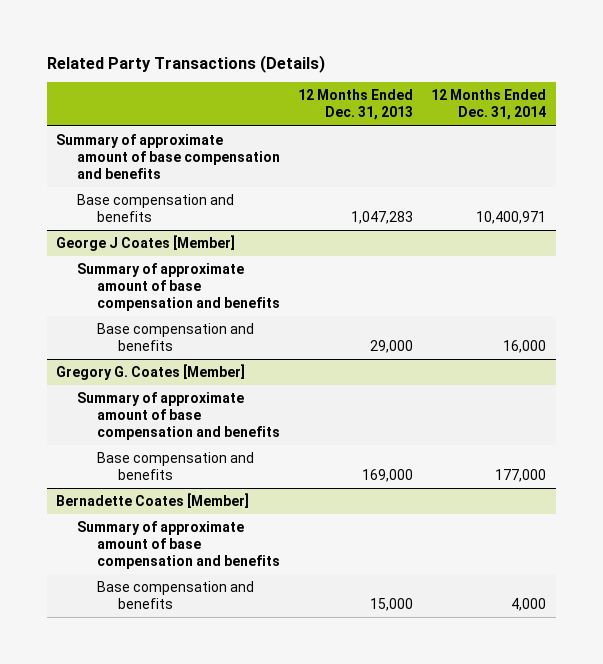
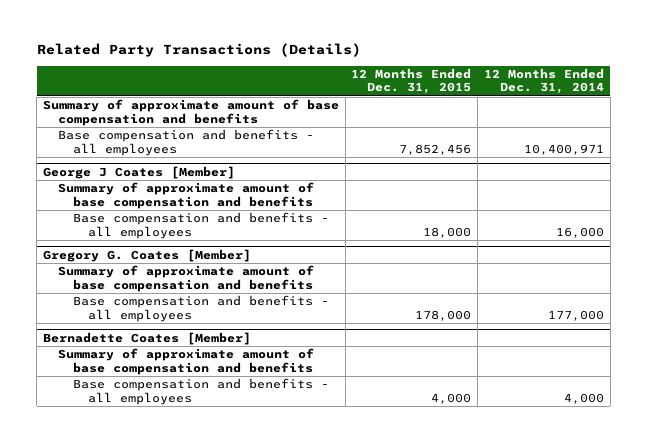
- | 12 Months Ended Dec. 31, 2013 | 12 Months Ended Dec. 31, 2014
+ | 12 Months Ended Dec. 31, 2015 | 12 Months Ended Dec. 31, 2014
- Base compensation and benefits | 1,047,283 | 10,400,971
+ Base compensation and benefits - all employees | 7,852,456 | 10,400,971
@ George J Coates [Member]
- Base compensation and benefits | 29,000 | 16,000
+ Base compensation and benefits - all employees | 18,000 | 16,000
@ Gregory G. Coates [Member]
- Base compensation and benefits | 169,000 | 177,000
+ Base compensation and benefits - all employees | 178,000 | 177,000
@ Bernadette Coates [Member]
- Base compensation and benefits | 15,000 | 4,000
+ Base compensation and benefits - all employees | 4,000 | 4,000

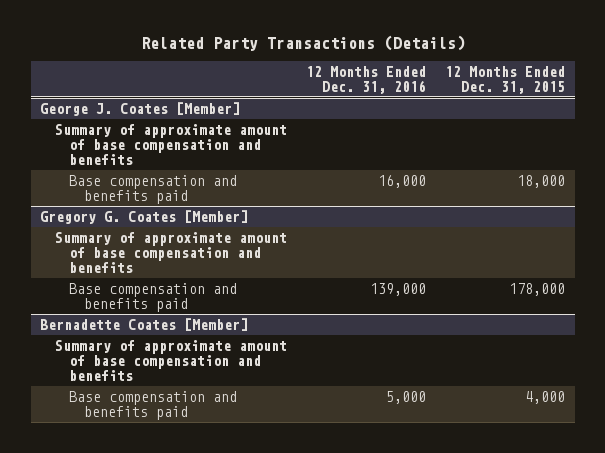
- | 12 Months Ended Dec. 31, 2015 | 12 Months Ended Dec. 31, 2014
+ | 12 Months Ended Dec. 31, 2016 | 12 Months Ended Dec. 31, 2015
- Summary of approximate amount of base compensation and benefits
- Base compensation and benefits - all employees | 7,852,456 | 10,400,971
- George J Coates [Member]
+ George J. Coates [Member]
- Base compensation and benefits - all employees | 18,000 | 16,000
+ Base compensation and benefits paid | 16,000 | 18,000
@ Gregory G. Coates [Member]
- Base compensation and benefits - all employees | 178,000 | 177,000
+ Base compensation and benefits paid | 139,000 | 178,000
@ Bernadette Coates [Member]
- Base compensation and benefits - all employees | 4,000 | 4,000
+ Base compensation and benefits paid | 5,000 | 4,000

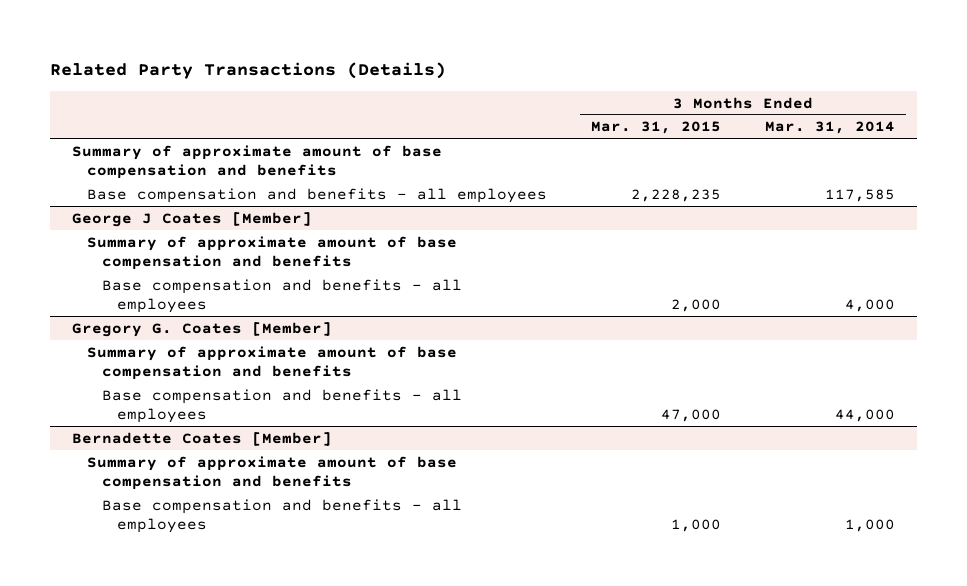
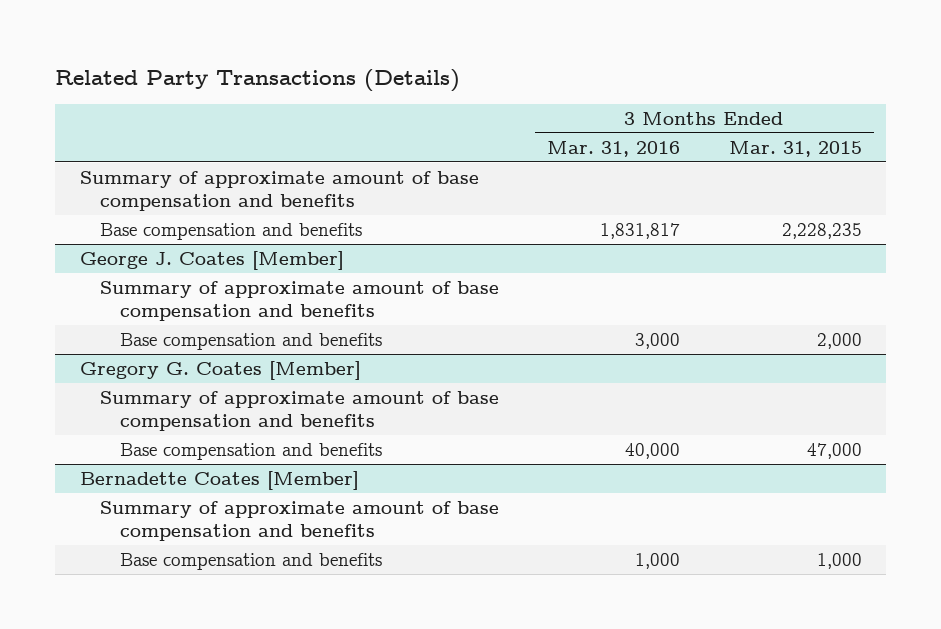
- | 3 Months Ended Mar. 31, 2015 | 3 Months Ended Mar. 31, 2014
+ | 3 Months Ended Mar. 31, 2016 | 3 Months Ended Mar. 31, 2015
- Base compensation and benefits - all employees | 2,228,235 | 117,585
- George J Coates [Member]
+ Base compensation and benefits | 1,831,817 | 2,228,235
+ George J. Coates [Member]
- Base compensation and benefits - all employees | 2,000 | 4,000
+ Base compensation and benefits | 3,000 | 2,000
@ Gregory G. Coates [Member]
- Base compensation and benefits - all employees | 47,000 | 44,000
+ Base compensation and benefits | 40,000 | 47,000
@ Bernadette Coates [Member]
- Base compensation and benefits - all employees | 1,000 | 1,000
+ Base compensation and benefits | 1,000 | 1,000

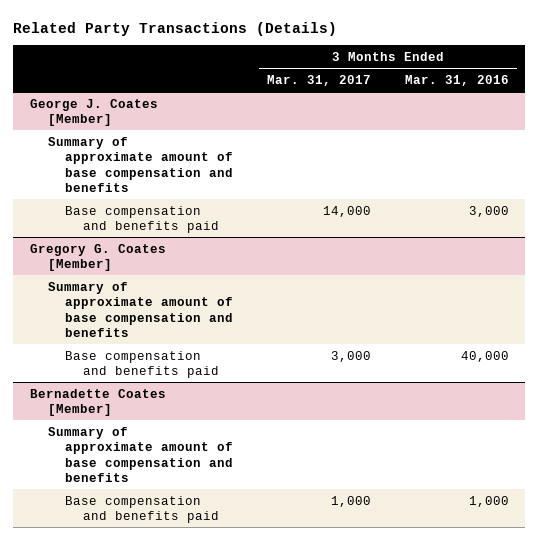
- | 3 Months Ended Mar. 31, 2016 | 3 Months Ended Mar. 31, 2015
+ | 3 Months Ended Mar. 31, 2017 | 3 Months Ended Mar. 31, 2016
- Summary of approximate amount of base compensation and benefits
- Base compensation and benefits | 1,831,817 | 2,228,235
@ George J. Coates [Member]
- Base compensation and benefits | 3,000 | 2,000
+ Base compensation and benefits paid | 14,000 | 3,000
@ Gregory G. Coates [Member]
- Base compensation and benefits | 40,000 | 47,000
+ Base compensation and benefits paid | 3,000 | 40,000
@ Bernadette Coates [Member]
- Base compensation and benefits | 1,000 | 1,000
+ Base compensation and benefits paid | 1,000 | 1,000

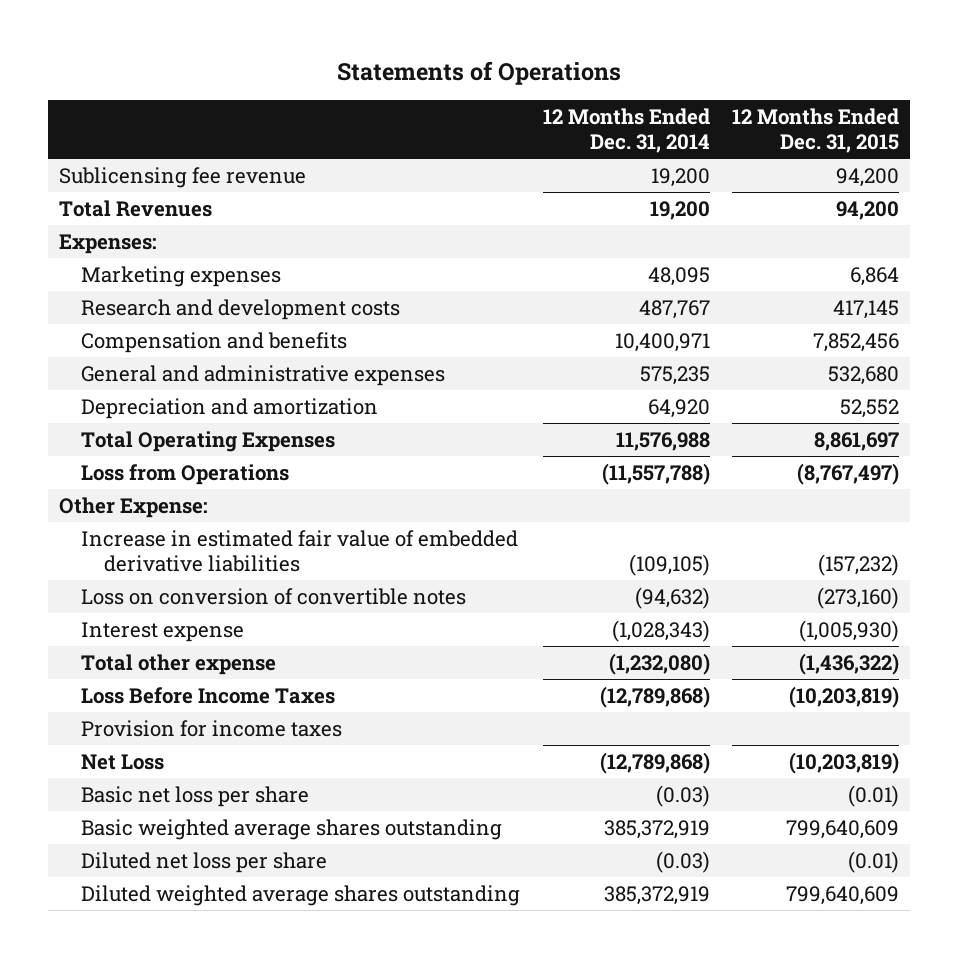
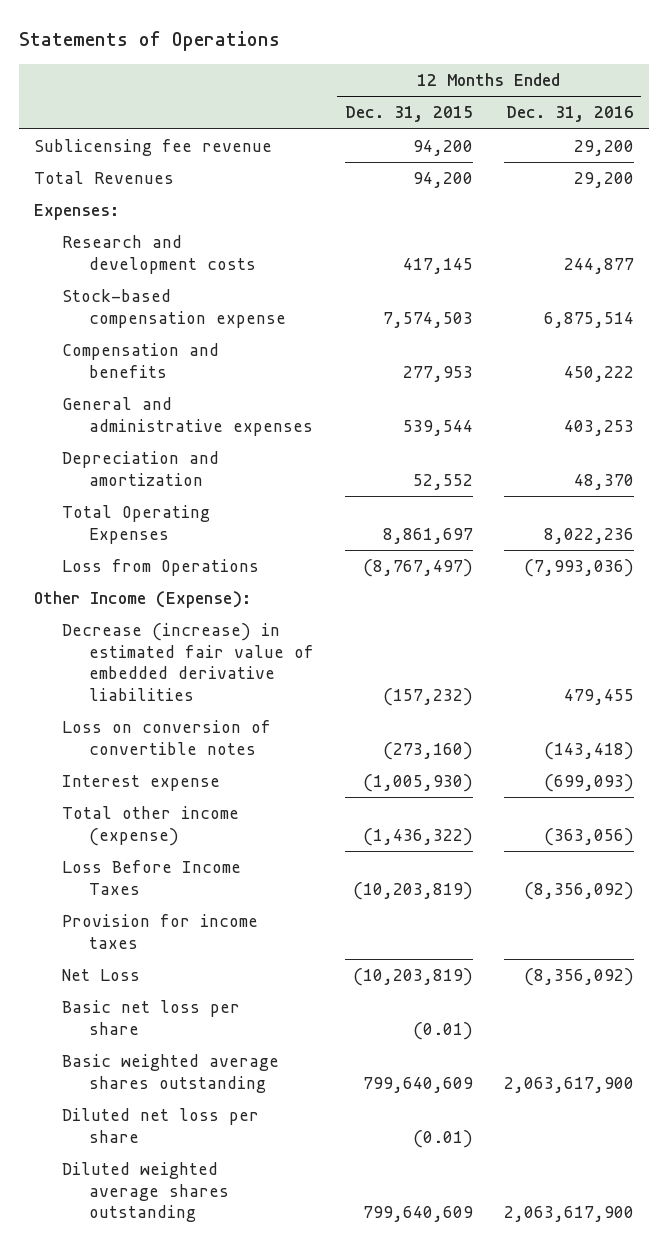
- | 12 Months Ended Dec. 31, 2014 | 12 Months Ended Dec. 31, 2015
+ | 12 Months Ended Dec. 31, 2015 | 12 Months Ended Dec. 31, 2016
- Marketing expenses | 48,095 | 6,864
- Compensation and benefits | 10,400,971 | 7,852,456
- General and administrative expenses | 575,235 | 532,680
+ Stock-based compensation expense | 7,574,503 | 6,875,514
+ Compensation and benefits | 277,953 | 450,222
+ General and administrative expenses | 539,544 | 403,253
- Other Expense:
- Increase in estimated fair value of embedded derivative liabilities | (109,105) | (157,232)
+ Other Income (Expense):
+ Decrease (increase) in estimated fair value of embedded derivative liabilities | (157,232) | 479,455
- Total other expense | (1,232,080) | (1,436,322)
+ Total other income (expense) | (1,436,322) | (363,056)

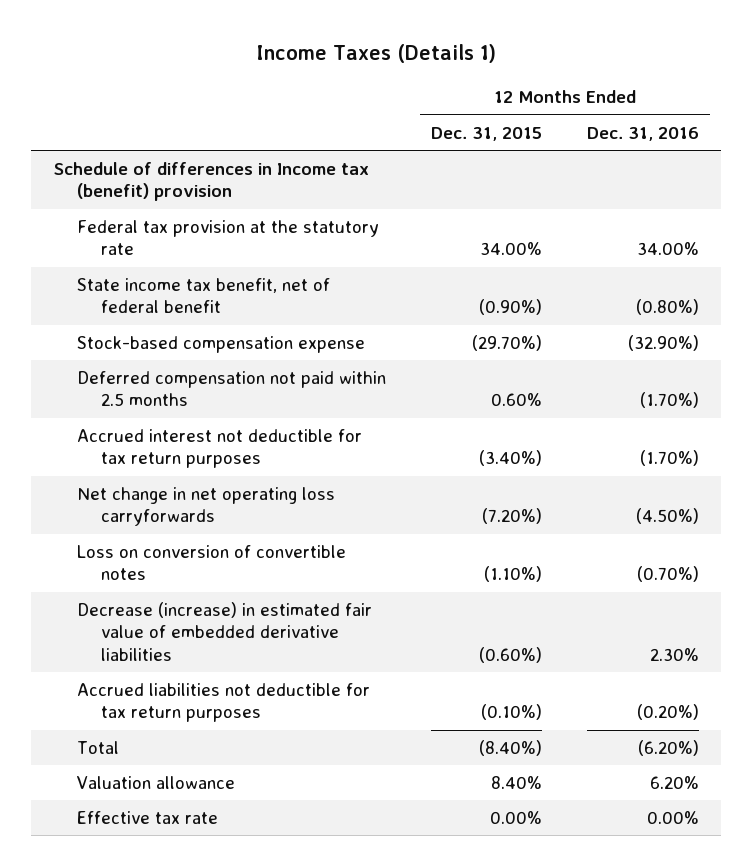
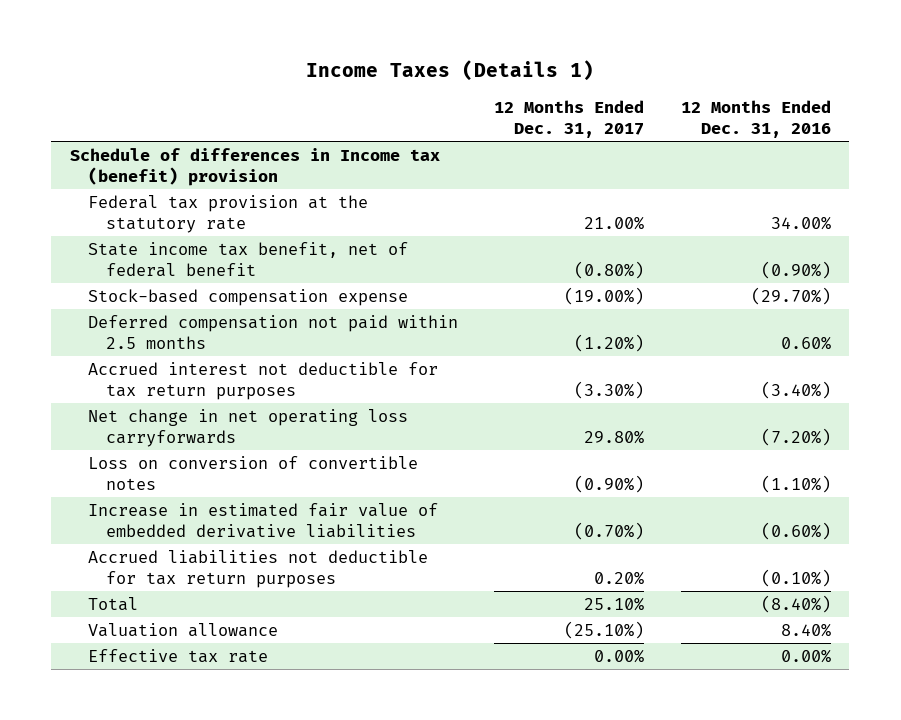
- | 12 Months Ended Dec. 31, 2015 | 12 Months Ended Dec. 31, 2016
+ | 12 Months Ended Dec. 31, 2017 | 12 Months Ended Dec. 31, 2016
- State income tax benefit, net of federal benefit | (0.90%) | (0.80%)
- Stock-based compensation expense | (29.70%) | (32.90%)
- Deferred compensation not paid within 2.5 months | 0.60% | (1.70%)
- Accrued interest not deductible for tax return purposes | (3.40%) | (1.70%)
- Net change in net operating loss carryforwards | (7.20%) | (4.50%)
- Loss on conversion of convertible notes | (1.10%) | (0.70%)
- Decrease (increase) in estimated fair value of embedded derivative liabilities | (0.60%) | 2.30%
- Accrued liabilities not deductible for tax return purposes | (0.10%) | (0.20%)
- Total | (8.40%) | (6.20%)
- Valuation allowance | 8.40% | 6.20%
+ State income tax benefit, net of federal benefit | (0.80%) | (0.90%)
+ Stock-based compensation expense | (19.00%) | (29.70%)
+ Deferred compensation not paid within 2.5 months | (1.20%) | 0.60%
+ Accrued interest not deductible for tax return purposes | (3.30%) | (3.40%)
+ Net change in net operating loss carryforwards | 29.80% | (7.20%)
+ Loss on conversion of convertible notes | (0.90%) | (1.10%)
+ Increase in estimated fair value of embedded derivative liabilities | (0.70%) | (0.60%)
+ Accrued liabilities not deductible for tax return purposes | 0.20% | (0.10%)
+ Total | 25.10% | (8.40%)
+ Valuation allowance | (25.10%) | 8.40%

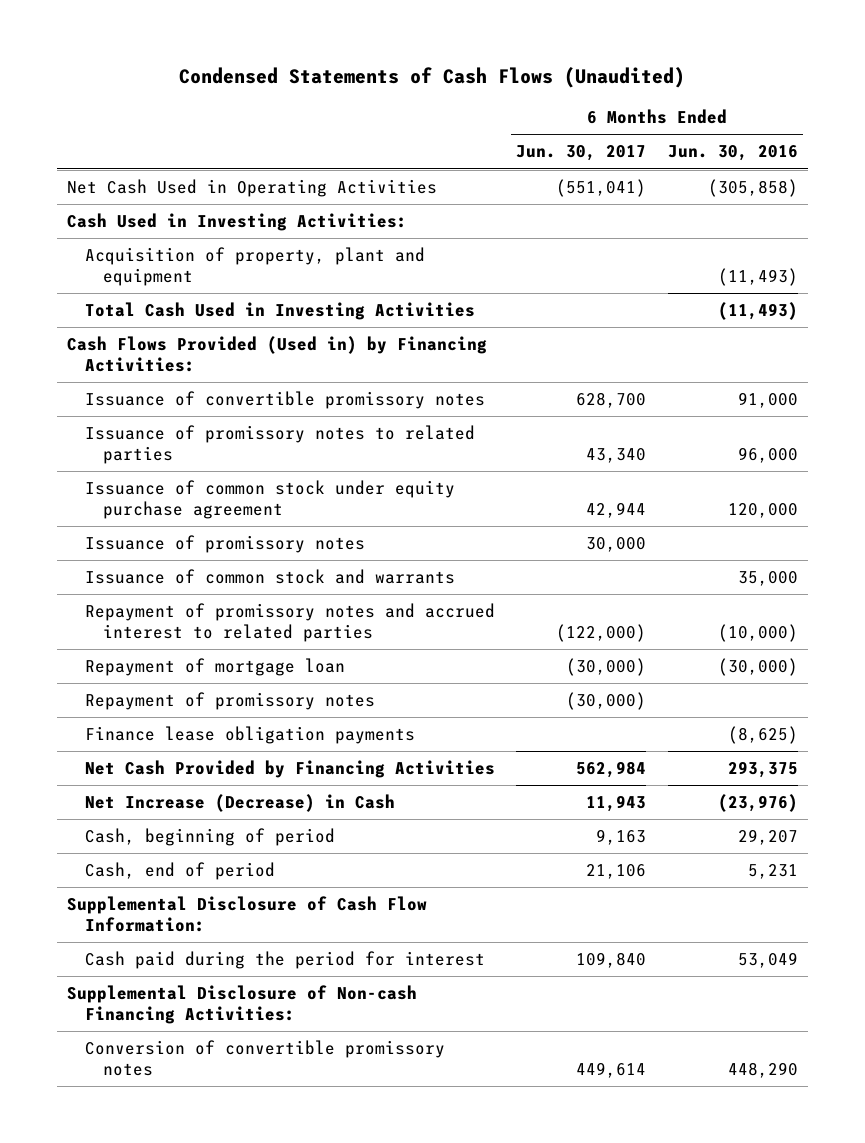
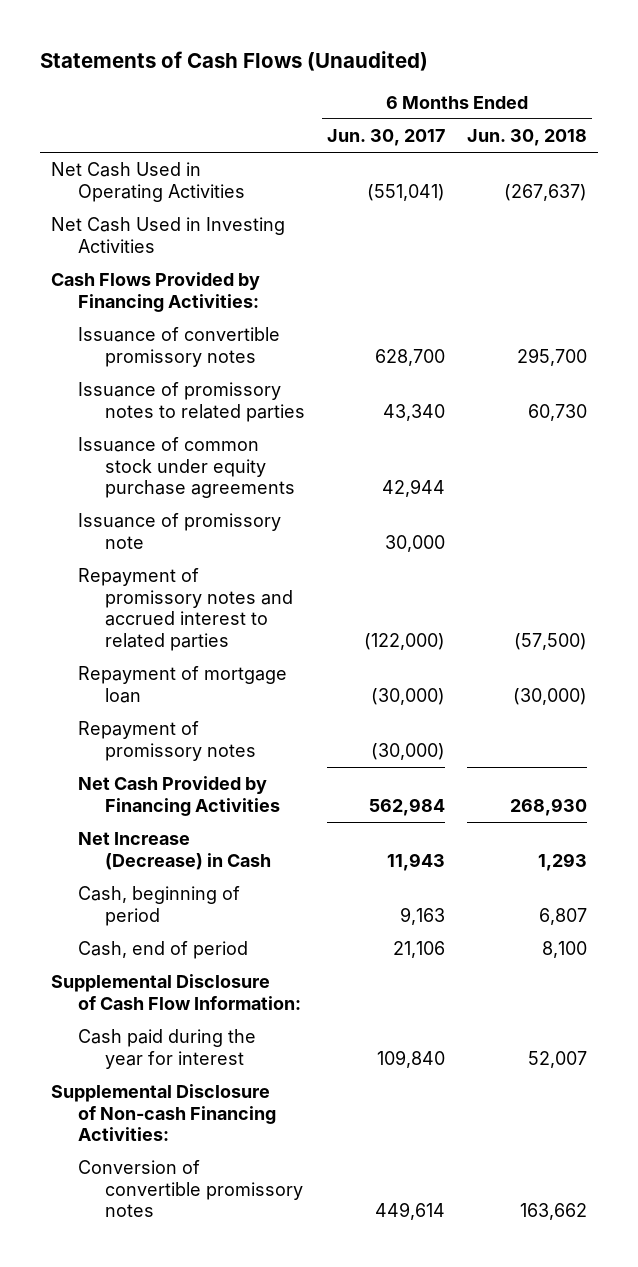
- Condensed Statements of Cash Flows (Unaudited)
+ Statements of Cash Flows (Unaudited)
- | 6 Months Ended Jun. 30, 2017 | 6 Months Ended Jun. 30, 2016
+ | 6 Months Ended Jun. 30, 2017 | 6 Months Ended Jun. 30, 2018
- Cash Used in Investing Activities:
- Acquisition of property, plant and equipment | | (11,493)
- Total Cash Used in Investing Activities | | (11,493)
- Cash Flows Provided (Used in) by Financing Activities:
+ Net Cash Used in Investing Activities
+ Cash Flows Provided by Financing Activities:
- Issuance of common stock under equity purchase agreement | 42,944 | 120,000
- Issuance of promissory notes | 30,000 |
- Issuance of common stock and warrants | | 35,000
+ Issuance of common stock under equity purchase agreements | 42,944 |
+ Issuance of promissory note | 30,000 |
- Finance lease obligation payments | | (8,625)
- Cash paid during the period for interest | 109,840 | 53,049
+ Cash paid during the year for interest | 109,840 | 52,007

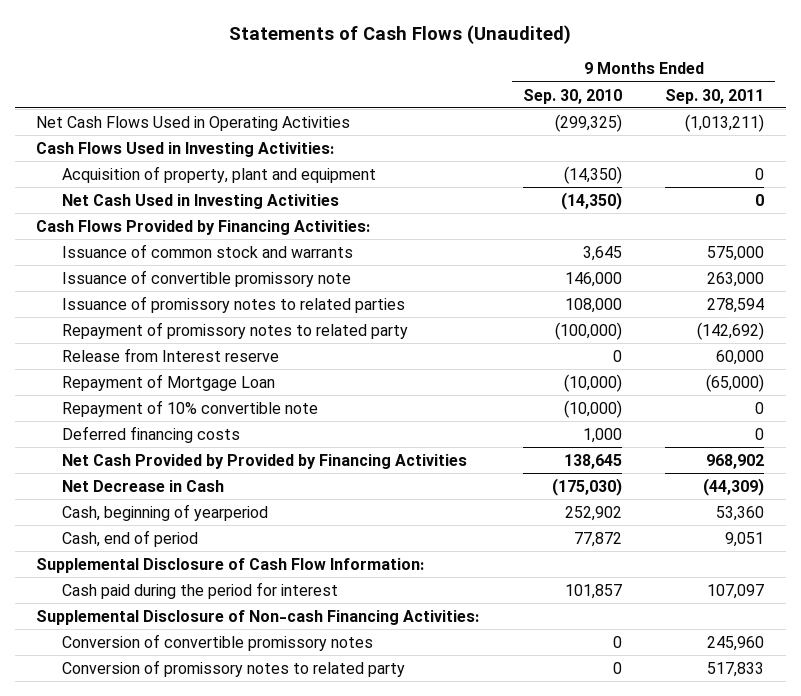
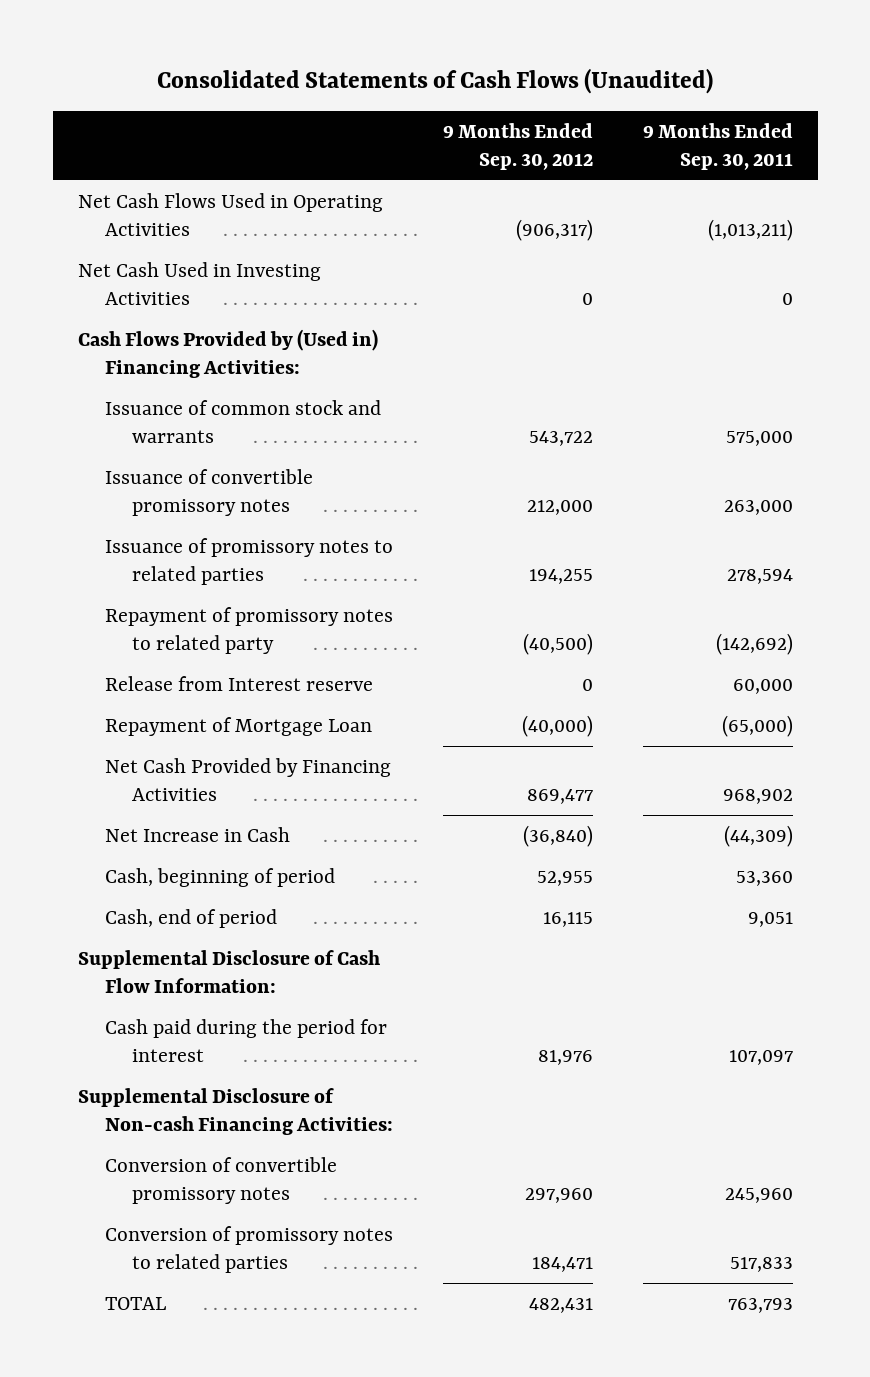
- Statements of Cash Flows (Unaudited)
+ Consolidated Statements of Cash Flows (Unaudited)
- | 9 Months Ended Sep. 30, 2010 | 9 Months Ended Sep. 30, 2011
+ | 9 Months Ended Sep. 30, 2012 | 9 Months Ended Sep. 30, 2011
- Cash Flows Used in Investing Activities:
- Acquisition of property, plant and equipment | (14,350) | 0
- Cash Flows Provided by Financing Activities:
+ Cash Flows Provided by (Used in) Financing Activities:
- Issuance of convertible promissory note | 146,000 | 263,000
+ Issuance of convertible promissory notes | 212,000 | 263,000
- Repayment of 10% convertible note | (10,000) | 0
- Deferred financing costs | 1,000 | 0
- Net Cash Provided by Provided by Financing Activities | 138,645 | 968,902
- Net Decrease in Cash | (175,030) | (44,309)
- Cash, beginning of yearperiod | 252,902 | 53,360
+ Net Cash Provided by Financing Activities | 869,477 | 968,902
+ Net Increase in Cash | (36,840) | (44,309)
+ Cash, beginning of period | 52,955 | 53,360
- Conversion of promissory notes to related party | 0 | 517,833
+ Conversion of promissory notes to related parties | 184,471 | 517,833
+ TOTAL | 482,431 | 763,793

